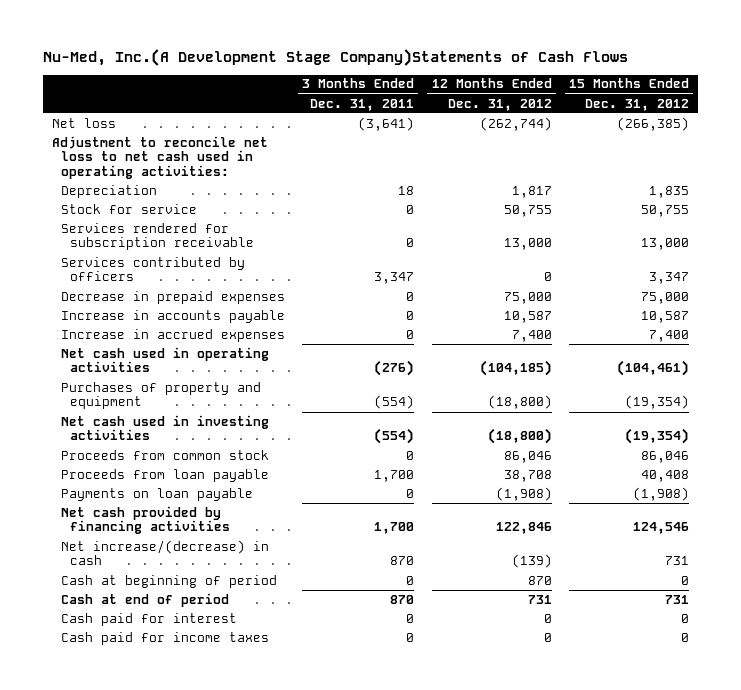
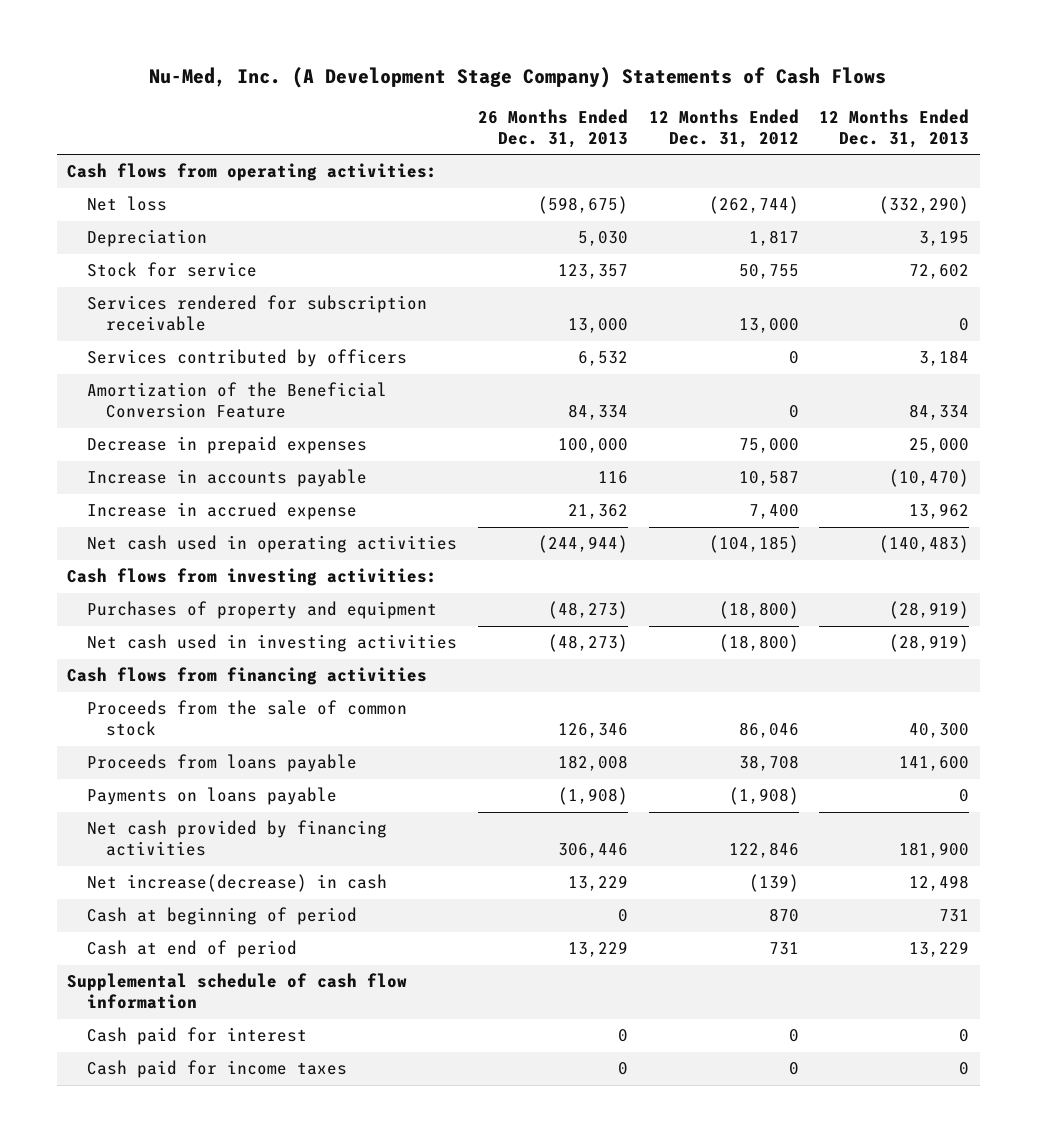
- Nu-Med, Inc.(A Development Stage Company)Statements of Cash Flows
+ Nu-Med, Inc. (A Development Stage Company) Statements of Cash Flows
- | 3 Months Ended Dec. 31, 2011 | 12 Months Ended Dec. 31, 2012 | 15 Months Ended Dec. 31, 2012
+ | 26 Months Ended Dec. 31, 2013 | 12 Months Ended Dec. 31, 2012 | 12 Months Ended Dec. 31, 2013
+ Cash flows from operating activities:
- Adjustment to reconcile net loss to net cash used in operating activities:
+ Amortization of the Beneficial Conversion Feature | 84,334 | 0 | 84,334
- Increase in accrued expenses | 0 | 7,400 | 7,400
+ Increase in accrued expense | 21,362 | 7,400 | 13,962
+ Cash flows from investing activities:
- Proceeds from common stock | 0 | 86,046 | 86,046
- Proceeds from loan payable | 1,700 | 38,708 | 40,408
- Payments on loan payable | 0 | (1,908) | (1,908)
+ Cash flows from financing activities
+ Proceeds from the sale of common stock | 126,346 | 86,046 | 40,300
+ Proceeds from loans payable | 182,008 | 38,708 | 141,600
+ Payments on loans payable | (1,908) | (1,908) | 0
- Net increase/(decrease) in cash | 870 | (139) | 731
+ Net increase(decrease) in cash | 13,229 | (139) | 12,498
+ Supplemental schedule of cash flow information

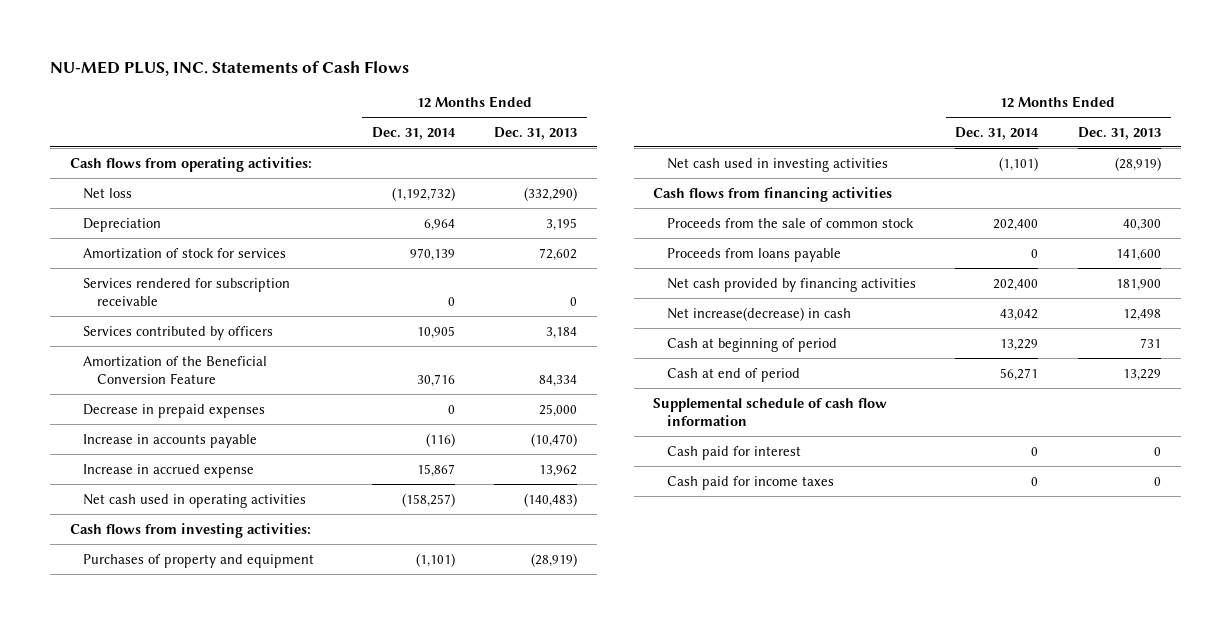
- Nu-Med, Inc. (A Development Stage Company) Statements of Cash Flows
+ NU-MED PLUS, INC. Statements of Cash Flows
- | 26 Months Ended Dec. 31, 2013 | 12 Months Ended Dec. 31, 2012 | 12 Months Ended Dec. 31, 2013
+ | 12 Months Ended Dec. 31, 2014 | 12 Months Ended Dec. 31, 2013
- Stock for service | 123,357 | 50,755 | 72,602
+ Amortization of stock for services | 970,139 | 72,602
- Payments on loans payable | (1,908) | (1,908) | 0

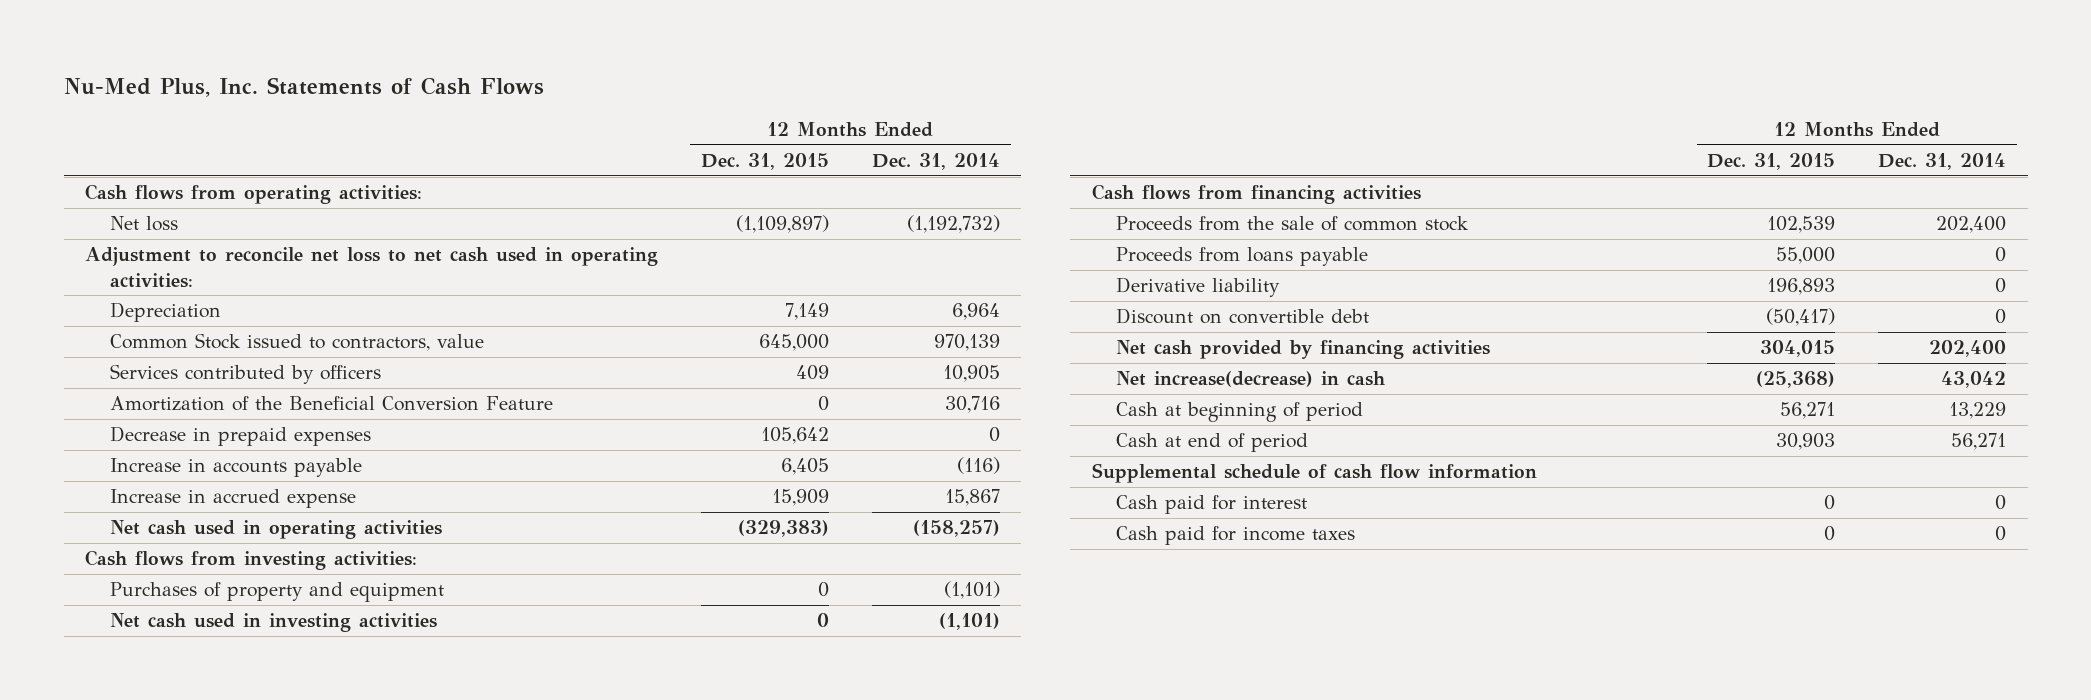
- NU-MED PLUS, INC. Statements of Cash Flows
+ Nu-Med Plus, Inc. Statements of Cash Flows
- | 12 Months Ended Dec. 31, 2014 | 12 Months Ended Dec. 31, 2013
+ | 12 Months Ended Dec. 31, 2015 | 12 Months Ended Dec. 31, 2014
+ Adjustment to reconcile net loss to net cash used in operating activities:
- Amortization of stock for services | 970,139 | 72,602
- Services rendered for subscription receivable | 0 | 0
+ Common Stock issued to contractors, value | 645,000 | 970,139
+ Derivative liability | 196,893 | 0
+ Discount on convertible debt | (50,417) | 0

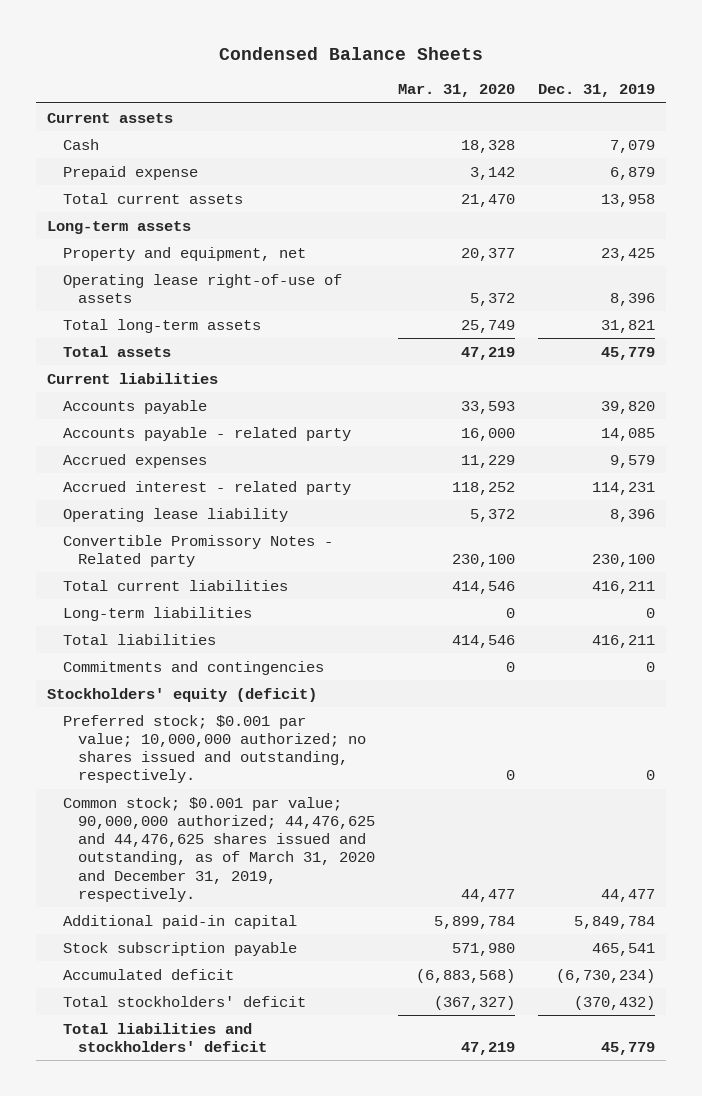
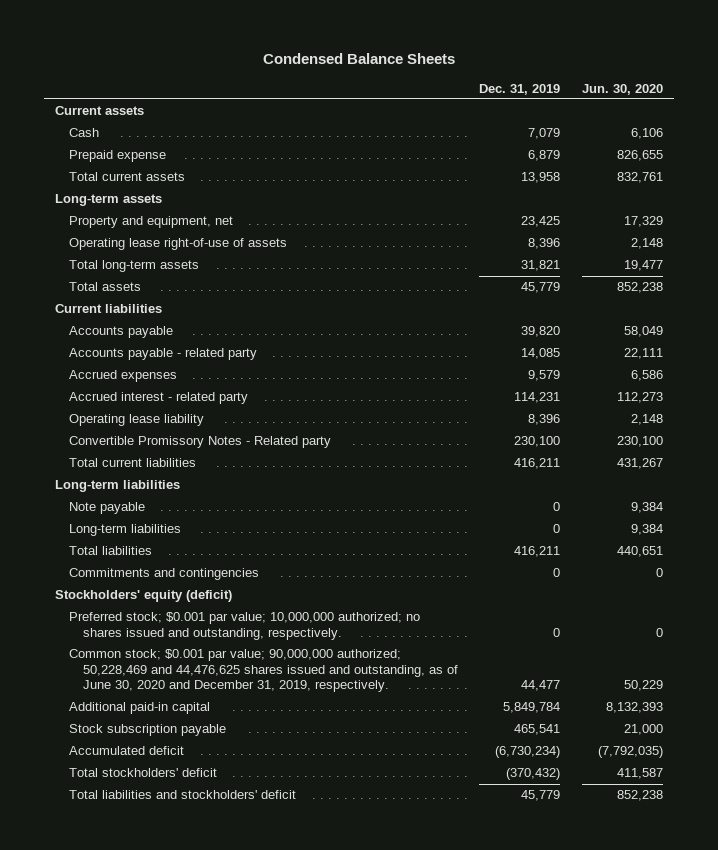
- | Mar. 31, 2020 | Dec. 31, 2019
+ | Dec. 31, 2019 | Jun. 30, 2020
+ Long-term liabilities
+ Note payable | 0 | 9,384
- Common stock; $0.001 par value; 90,000,000 authorized; 44,476,625 and 44,476,625 shares issued and outstanding, as of March 31, 2020 and December 31, 2019, respectively. | 44,477 | 44,477
+ Common stock; $0.001 par value; 90,000,000 authorized; 50,228,469 and 44,476,625 shares issued and outstanding, as of June 30, 2020 and December 31, 2019, respectively. | 44,477 | 50,229

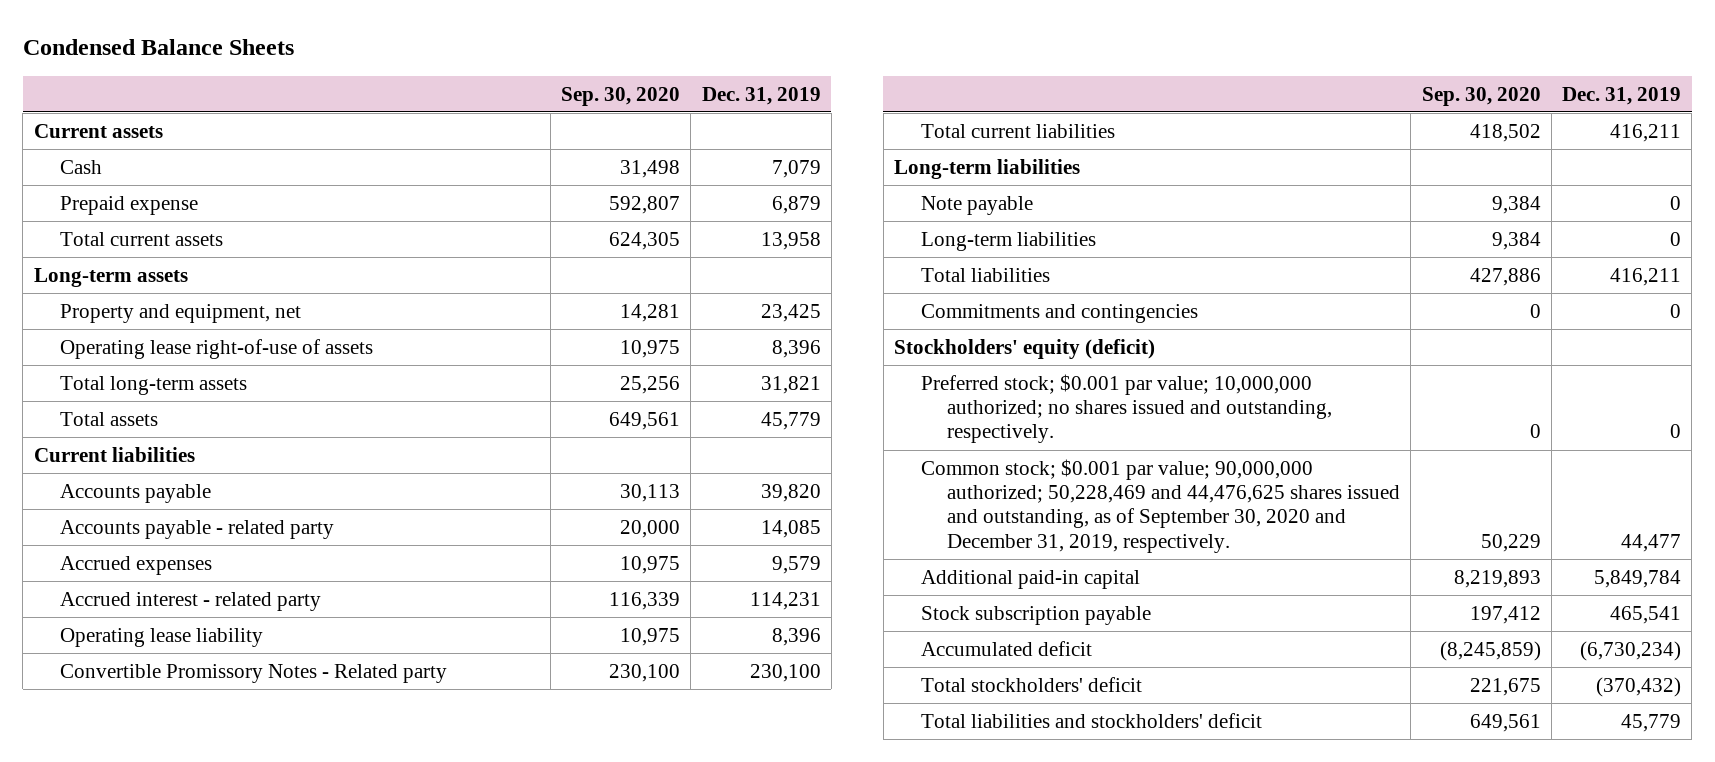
- | Dec. 31, 2019 | Jun. 30, 2020
+ | Sep. 30, 2020 | Dec. 31, 2019
- Common stock; $0.001 par value; 90,000,000 authorized; 50,228,469 and 44,476,625 shares issued and outstanding, as of June 30, 2020 and December 31, 2019, respectively. | 44,477 | 50,229
+ Common stock; $0.001 par value; 90,000,000 authorized; 50,228,469 and 44,476,625 shares issued and outstanding, as of September 30, 2020 and December 31, 2019, respectively. | 50,229 | 44,477

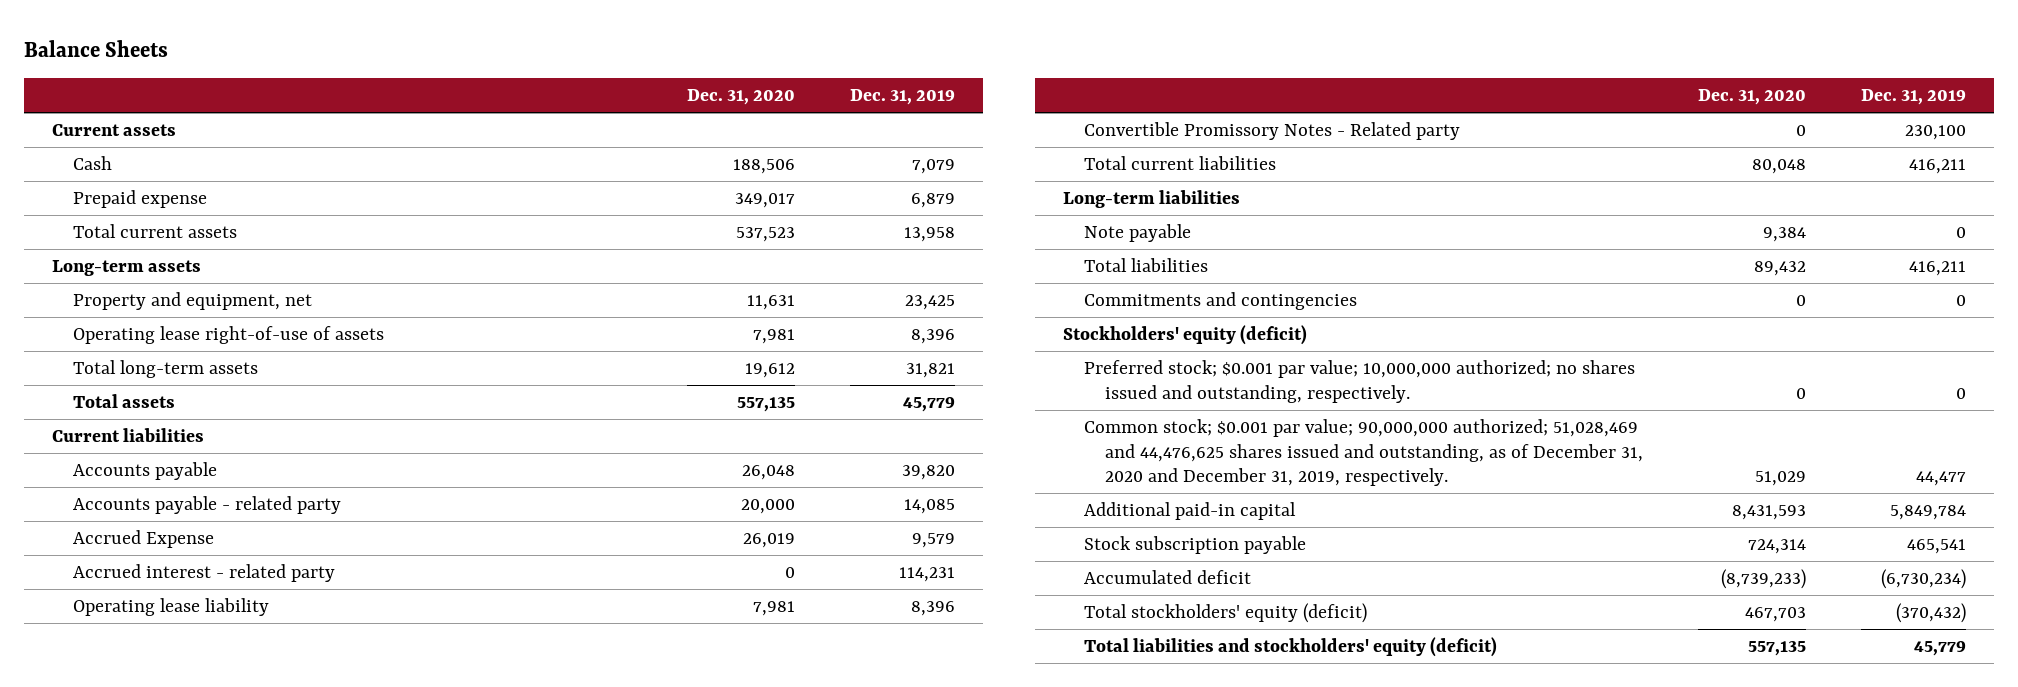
- Condensed Balance Sheets
+ Balance Sheets
- | Sep. 30, 2020 | Dec. 31, 2019
+ | Dec. 31, 2020 | Dec. 31, 2019
- Accrued expenses | 10,975 | 9,579
+ Accrued Expense | 26,019 | 9,579
- Long-term liabilities | 9,384 | 0
- Common stock; $0.001 par value; 90,000,000 authorized; 50,228,469 and 44,476,625 shares issued and outstanding, as of September 30, 2020 and December 31, 2019, respectively. | 50,229 | 44,477
+ Common stock; $0.001 par value; 90,000,000 authorized; 51,028,469 and 44,476,625 shares issued and outstanding, as of December 31, 2020 and December 31, 2019, respectively. | 51,029 | 44,477
- Total stockholders' deficit | 221,675 | (370,432)
- Total liabilities and stockholders' deficit | 649,561 | 45,779
+ Total stockholders' equity (deficit) | 467,703 | (370,432)
+ Total liabilities and stockholders' equity (deficit) | 557,135 | 45,779

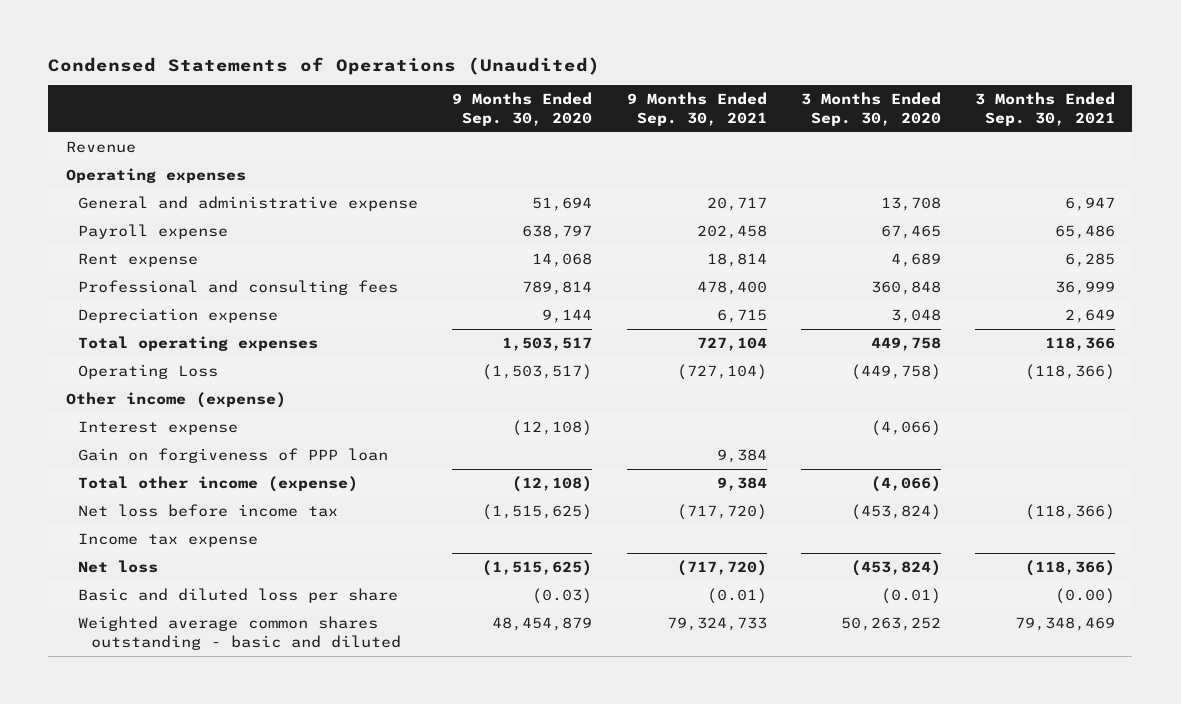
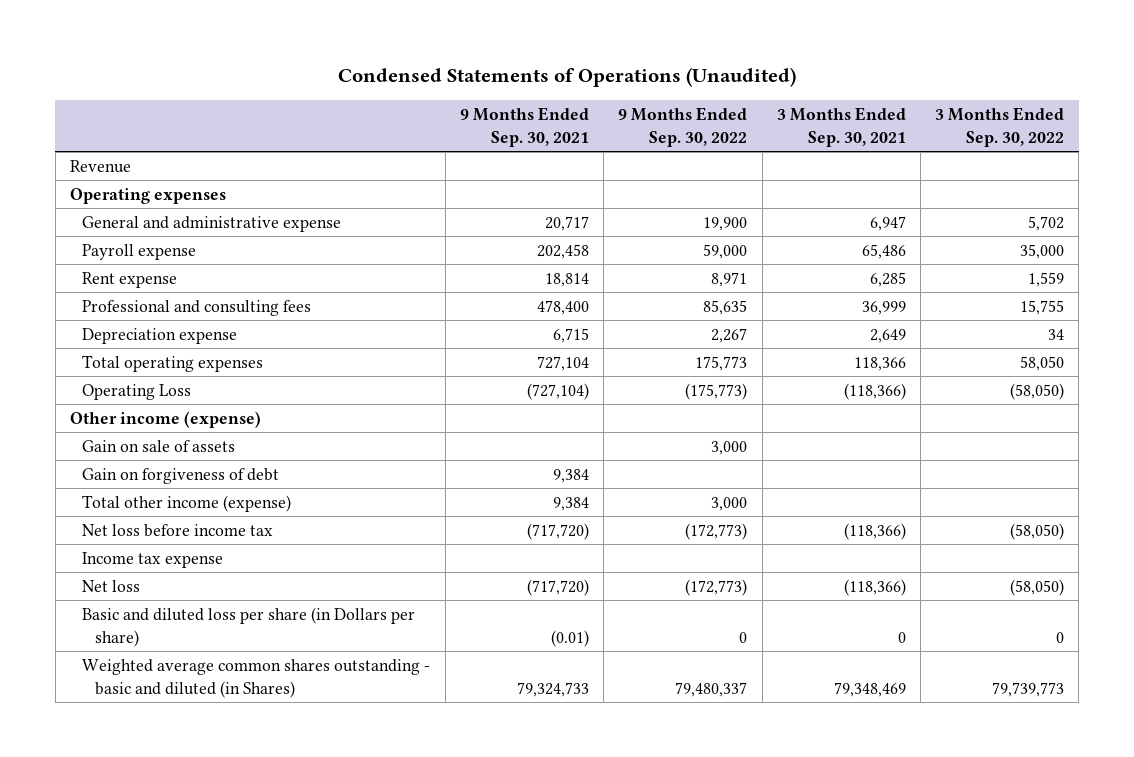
- | 9 Months Ended Sep. 30, 2020 | 9 Months Ended Sep. 30, 2021 | 3 Months Ended Sep. 30, 2020 | 3 Months Ended Sep. 30, 2021
+ | 9 Months Ended Sep. 30, 2021 | 9 Months Ended Sep. 30, 2022 | 3 Months Ended Sep. 30, 2021 | 3 Months Ended Sep. 30, 2022
- Interest expense | (12,108) | | (4,066) |
- Gain on forgiveness of PPP loan | | 9,384 | |
+ Gain on sale of assets | | 3,000 | |
+ Gain on forgiveness of debt | 9,384 | | |
- Basic and diluted loss per share | (0.03) | (0.01) | (0.01) | (0.00)
- Weighted average common shares outstanding - basic and diluted | 48,454,879 | 79,324,733 | 50,263,252 | 79,348,469
+ Basic and diluted loss per share (in Dollars per share) | (0.01) | 0 | 0 | 0
+ Weighted average common shares outstanding - basic and diluted (in Shares) | 79,324,733 | 79,480,337 | 79,348,469 | 79,739,773

